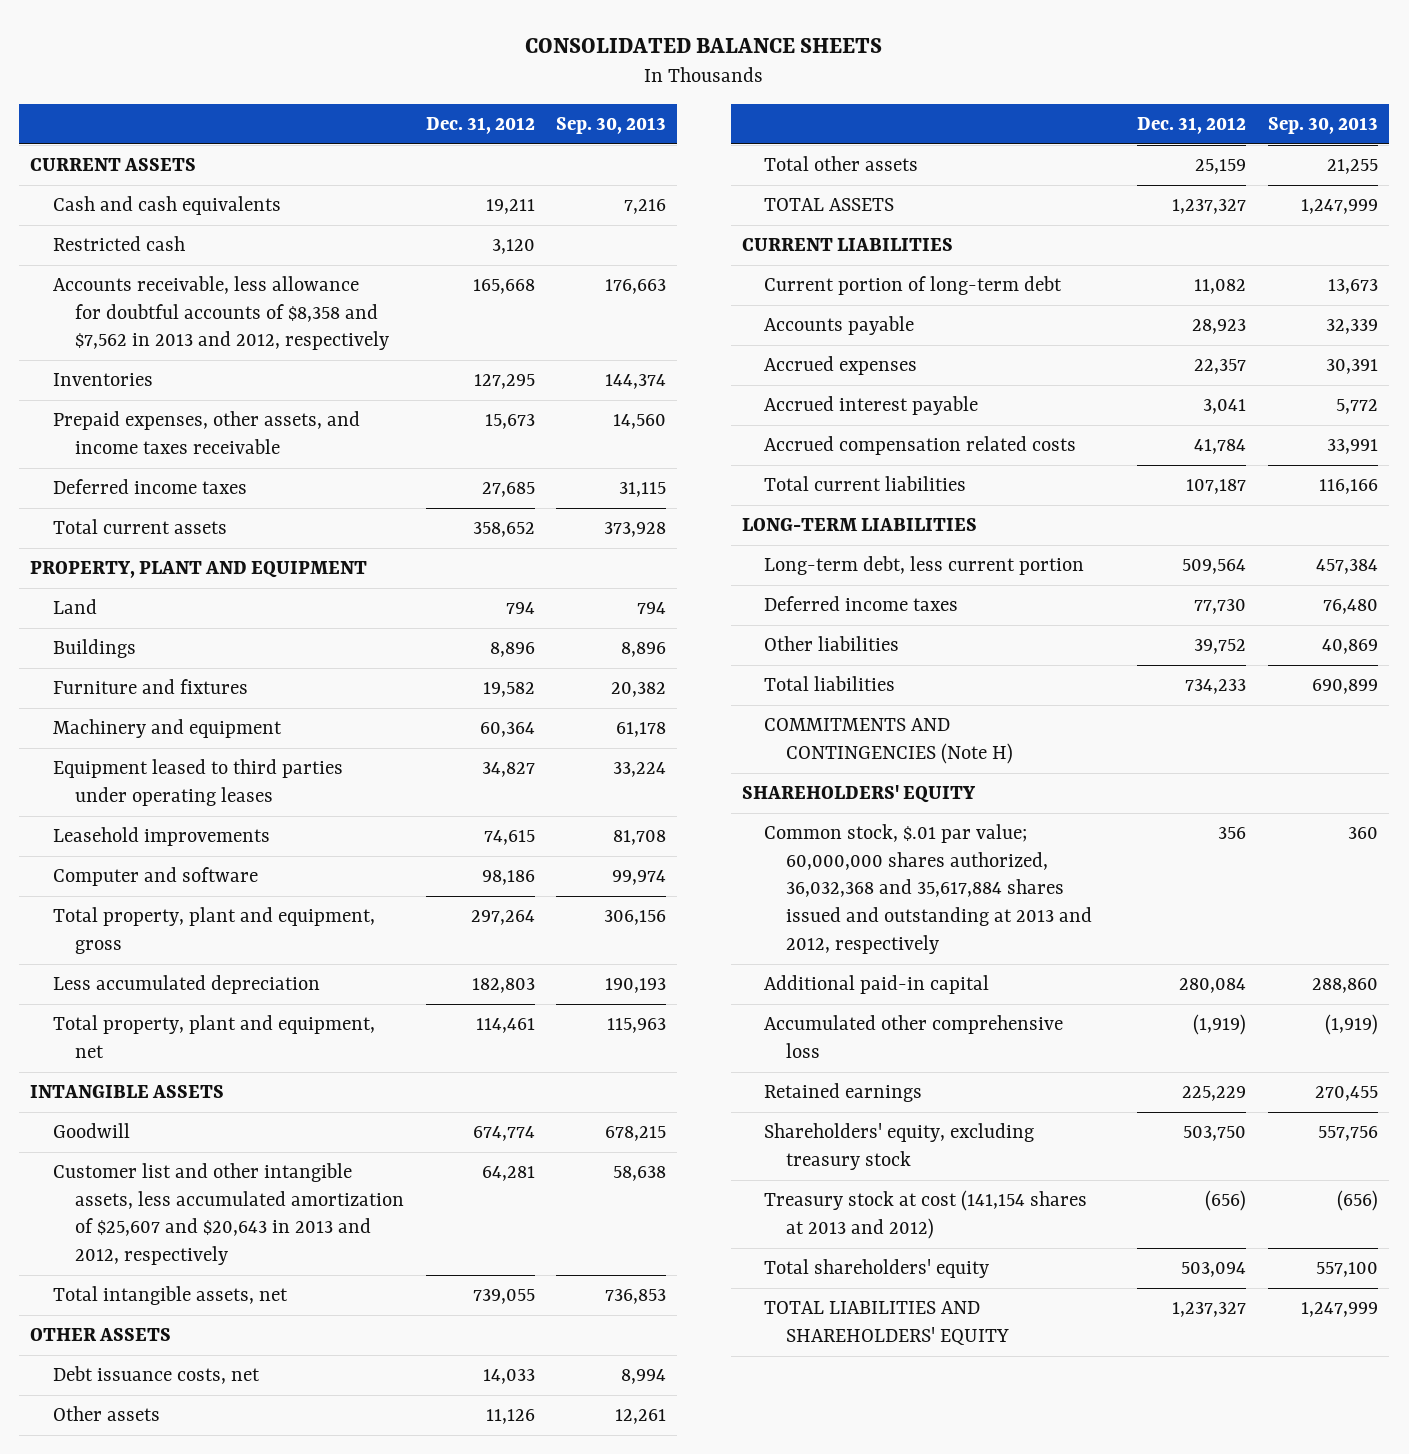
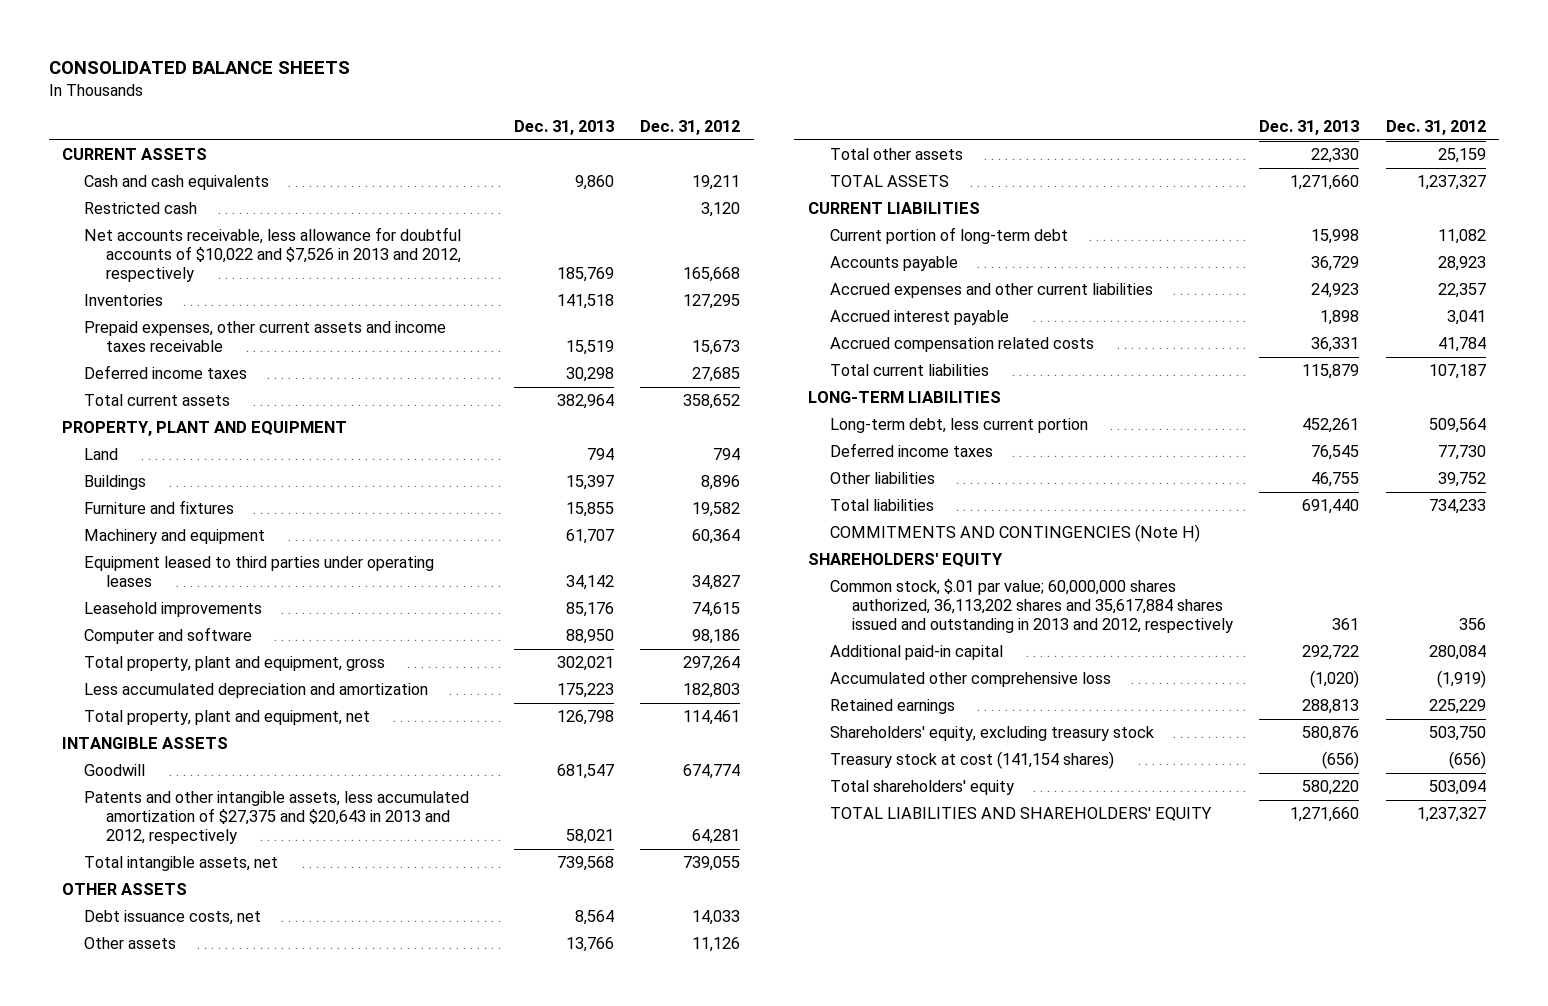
- | Dec. 31, 2012 | Sep. 30, 2013
+ | Dec. 31, 2013 | Dec. 31, 2012
- Accounts receivable, less allowance for doubtful accounts of $8,358 and $7,562 in 2013 and 2012, respectively | 165,668 | 176,663
+ Net accounts receivable, less allowance for doubtful accounts of $10,022 and $7,526 in 2013 and 2012, respectively | 185,769 | 165,668
- Prepaid expenses, other assets, and income taxes receivable | 15,673 | 14,560
+ Prepaid expenses, other current assets and income taxes receivable | 15,519 | 15,673
- Less accumulated depreciation | 182,803 | 190,193
+ Less accumulated depreciation and amortization | 175,223 | 182,803
- Customer list and other intangible assets, less accumulated amortization of $25,607 and $20,643 in 2013 and 2012, respectively | 64,281 | 58,638
+ Patents and other intangible assets, less accumulated amortization of $27,375 and $20,643 in 2013 and 2012, respectively | 58,021 | 64,281
- Accrued expenses | 22,357 | 30,391
+ Accrued expenses and other current liabilities | 24,923 | 22,357
- Common stock, $.01 par value; 60,000,000 shares authorized, 36,032,368 and 35,617,884 shares issued and outstanding at 2013 and 2012, respectively | 356 | 360
+ Common stock, $.01 par value; 60,000,000 shares authorized, 36,113,202 shares and 35,617,884 shares issued and outstanding in 2013 and 2012, respectively | 361 | 356
- Treasury stock at cost (141,154 shares at 2013 and 2012) | (656) | (656)
+ Treasury stock at cost (141,154 shares) | (656) | (656)

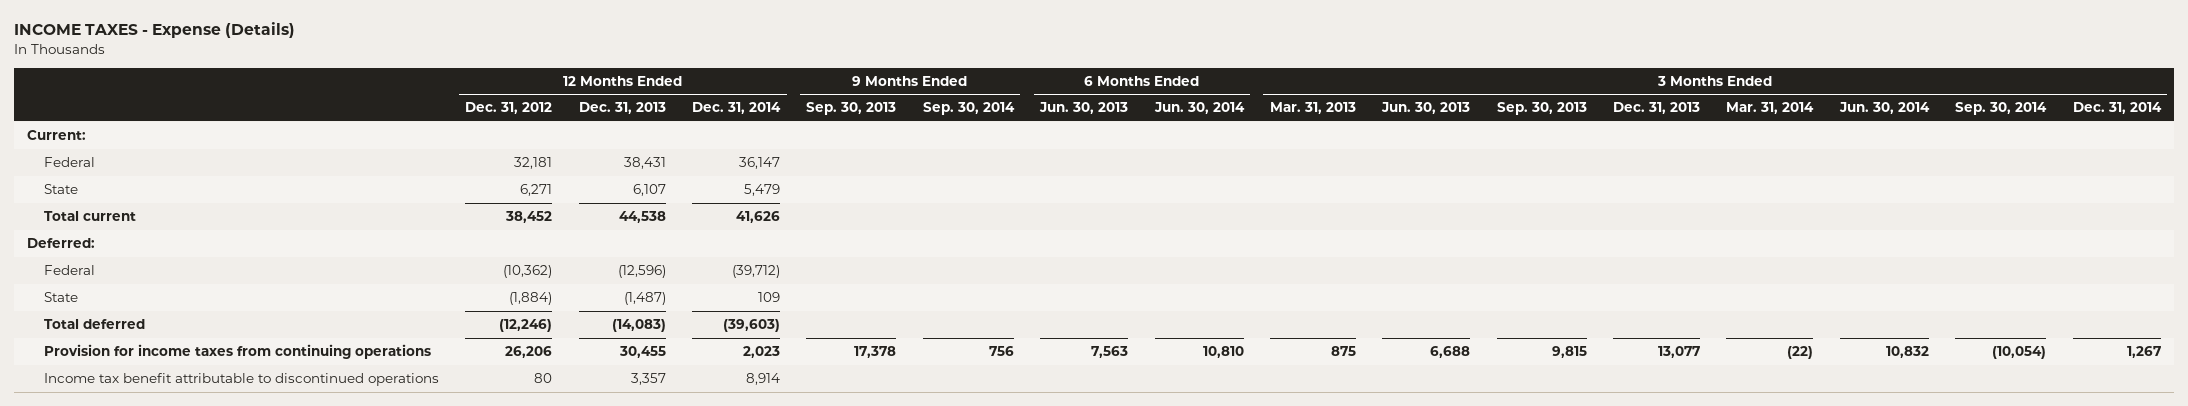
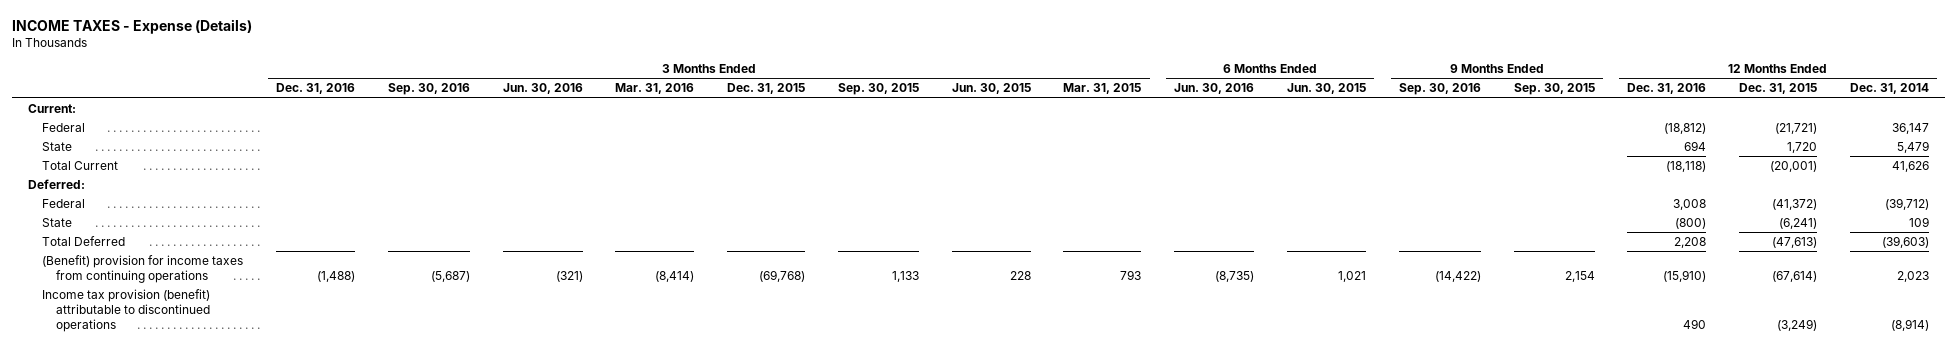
- | 12 Months Ended Dec. 31, 2012 | 12 Months Ended Dec. 31, 2013 | 12 Months Ended Dec. 31, 2014 | 9 Months Ended Sep. 30, 2013 | 9 Months Ended Sep. 30, 2014 | 6 Months Ended Jun. 30, 2013 | 6 Months Ended Jun. 30, 2014 | 3 Months Ended Mar. 31, 2013 | 3 Months Ended Jun. 30, 2013 | 3 Months Ended Sep. 30, 2013 | 3 Months Ended Dec. 31, 2013 | 3 Months Ended Mar. 31, 2014 | 3 Months Ended Jun. 30, 2014 | 3 Months Ended Sep. 30, 2014 | 3 Months Ended Dec. 31, 2014
+ | 3 Months Ended Dec. 31, 2016 | 3 Months Ended Sep. 30, 2016 | 3 Months Ended Jun. 30, 2016 | 3 Months Ended Mar. 31, 2016 | 3 Months Ended Dec. 31, 2015 | 3 Months Ended Sep. 30, 2015 | 3 Months Ended Jun. 30, 2015 | 3 Months Ended Mar. 31, 2015 | 6 Months Ended Jun. 30, 2016 | 6 Months Ended Jun. 30, 2015 | 9 Months Ended Sep. 30, 2016 | 9 Months Ended Sep. 30, 2015 | 12 Months Ended Dec. 31, 2016 | 12 Months Ended Dec. 31, 2015 | 12 Months Ended Dec. 31, 2014
- Total current | 38,452 | 44,538 | 41,626 | | | | | | | | | | | |
+ Total Current | | | | | | | | | | | | | (18,118) | (20,001) | 41,626
- Total deferred | (12,246) | (14,083) | (39,603) | | | | | | | | | | | |
- Provision for income taxes from continuing operations | 26,206 | 30,455 | 2,023 | 17,378 | 756 | 7,563 | 10,810 | 875 | 6,688 | 9,815 | 13,077 | (22) | 10,832 | (10,054) | 1,267
- Income tax benefit attributable to discontinued operations | 80 | 3,357 | 8,914 | | | | | | | | | | | |
+ Total Deferred | | | | | | | | | | | | | 2,208 | (47,613) | (39,603)
+ (Benefit) provision for income taxes from continuing operations | (1,488) | (5,687) | (321) | (8,414) | (69,768) | 1,133 | 228 | 793 | (8,735) | 1,021 | (14,422) | 2,154 | (15,910) | (67,614) | 2,023
+ Income tax provision (benefit) attributable to discontinued operations | | | | | | | | | | | | | 490 | (3,249) | (8,914)

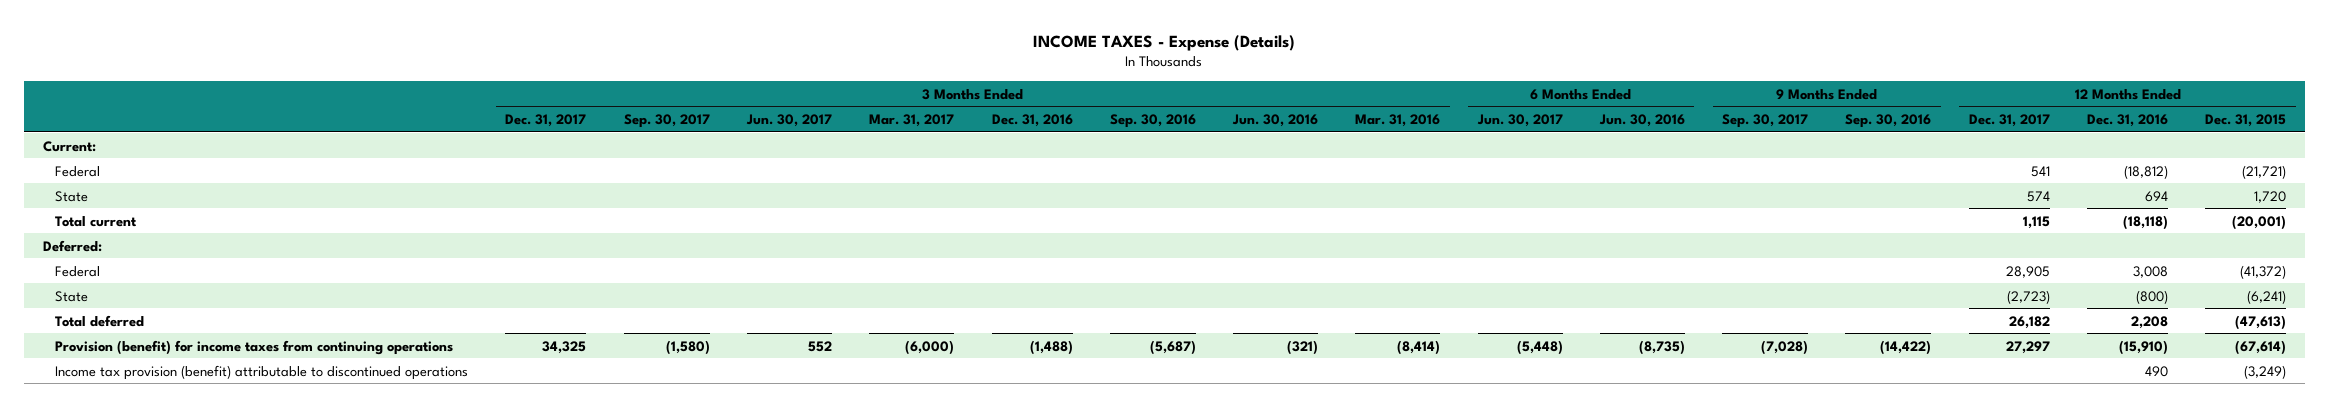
- | 3 Months Ended Dec. 31, 2016 | 3 Months Ended Sep. 30, 2016 | 3 Months Ended Jun. 30, 2016 | 3 Months Ended Mar. 31, 2016 | 3 Months Ended Dec. 31, 2015 | 3 Months Ended Sep. 30, 2015 | 3 Months Ended Jun. 30, 2015 | 3 Months Ended Mar. 31, 2015 | 6 Months Ended Jun. 30, 2016 | 6 Months Ended Jun. 30, 2015 | 9 Months Ended Sep. 30, 2016 | 9 Months Ended Sep. 30, 2015 | 12 Months Ended Dec. 31, 2016 | 12 Months Ended Dec. 31, 2015 | 12 Months Ended Dec. 31, 2014
+ | 3 Months Ended Dec. 31, 2017 | 3 Months Ended Sep. 30, 2017 | 3 Months Ended Jun. 30, 2017 | 3 Months Ended Mar. 31, 2017 | 3 Months Ended Dec. 31, 2016 | 3 Months Ended Sep. 30, 2016 | 3 Months Ended Jun. 30, 2016 | 3 Months Ended Mar. 31, 2016 | 6 Months Ended Jun. 30, 2017 | 6 Months Ended Jun. 30, 2016 | 9 Months Ended Sep. 30, 2017 | 9 Months Ended Sep. 30, 2016 | 12 Months Ended Dec. 31, 2017 | 12 Months Ended Dec. 31, 2016 | 12 Months Ended Dec. 31, 2015
- Total Current | | | | | | | | | | | | | (18,118) | (20,001) | 41,626
+ Total current | | | | | | | | | | | | | 1,115 | (18,118) | (20,001)
- Total Deferred | | | | | | | | | | | | | 2,208 | (47,613) | (39,603)
- (Benefit) provision for income taxes from continuing operations | (1,488) | (5,687) | (321) | (8,414) | (69,768) | 1,133 | 228 | 793 | (8,735) | 1,021 | (14,422) | 2,154 | (15,910) | (67,614) | 2,023
+ Total deferred | | | | | | | | | | | | | 26,182 | 2,208 | (47,613)
+ Provision (benefit) for income taxes from continuing operations | 34,325 | (1,580) | 552 | (6,000) | (1,488) | (5,687) | (321) | (8,414) | (5,448) | (8,735) | (7,028) | (14,422) | 27,297 | (15,910) | (67,614)

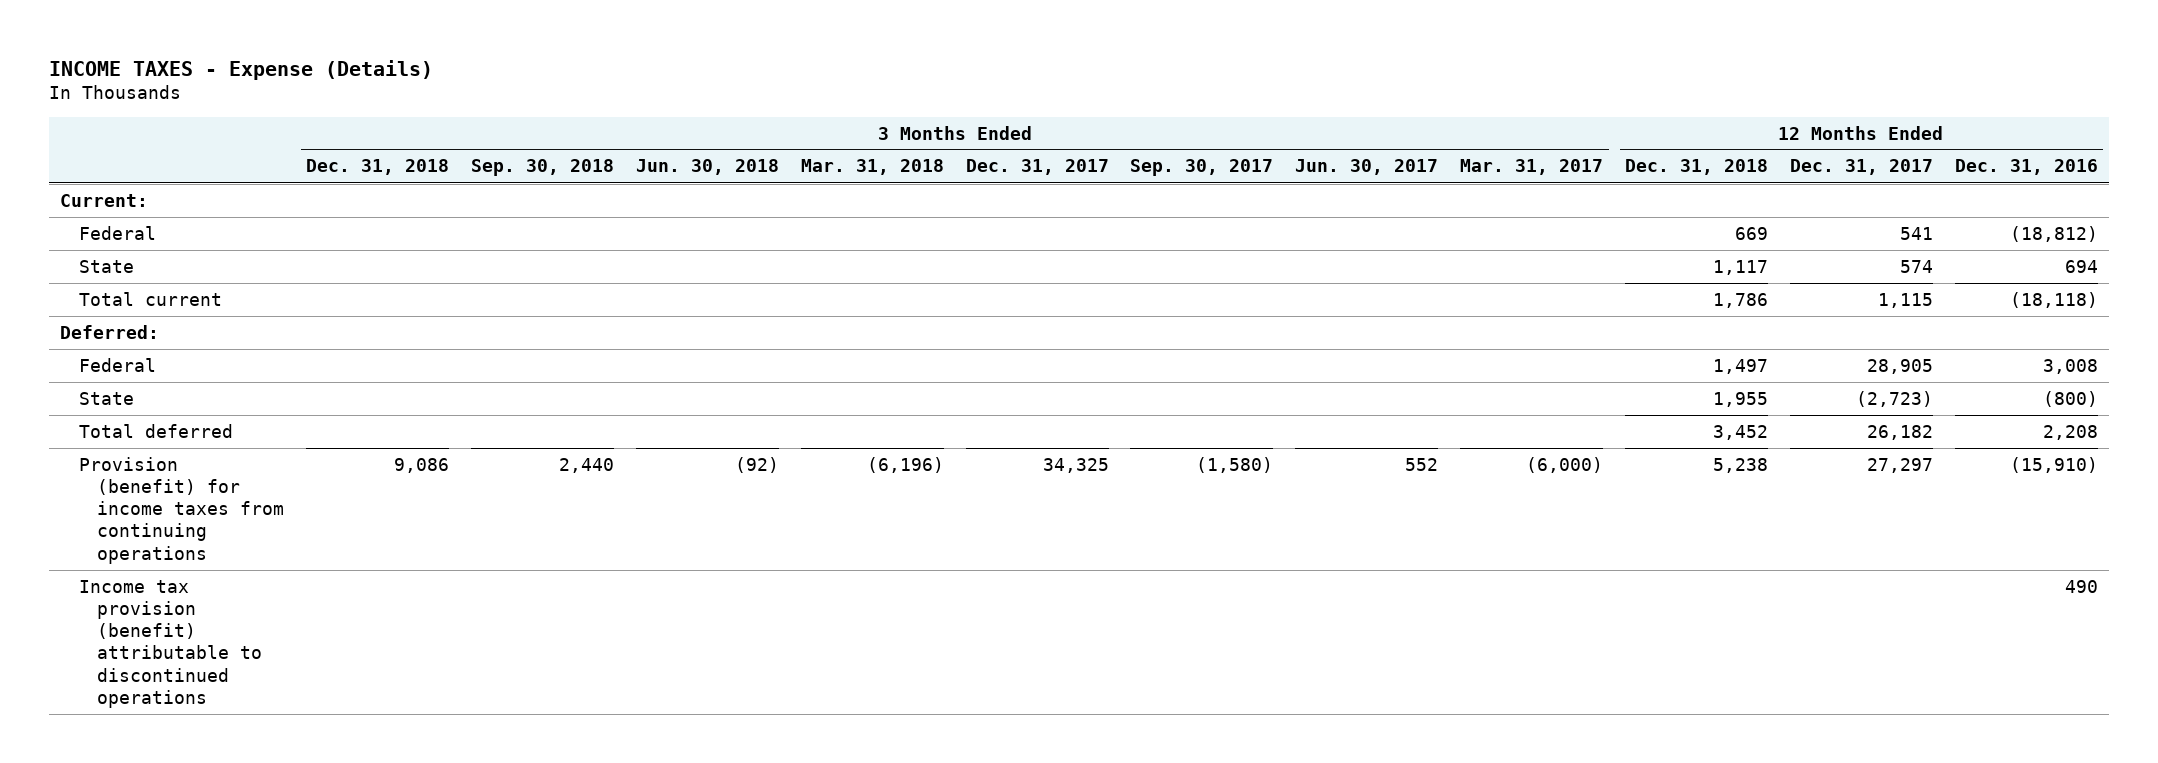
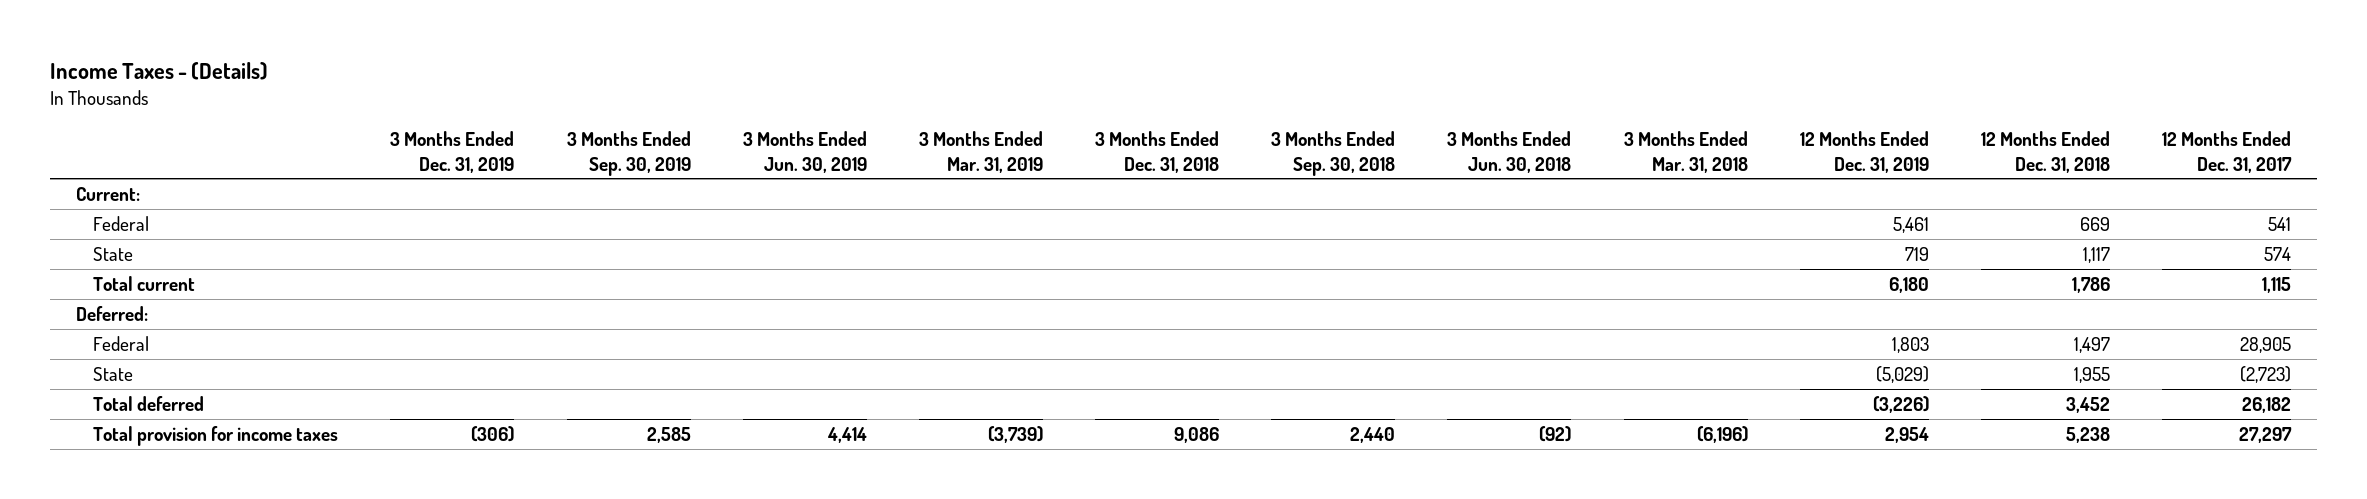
- INCOME TAXES - Expense (Details)
+ Income Taxes - (Details)
- | 3 Months Ended Dec. 31, 2018 | 3 Months Ended Sep. 30, 2018 | 3 Months Ended Jun. 30, 2018 | 3 Months Ended Mar. 31, 2018 | 3 Months Ended Dec. 31, 2017 | 3 Months Ended Sep. 30, 2017 | 3 Months Ended Jun. 30, 2017 | 3 Months Ended Mar. 31, 2017 | 12 Months Ended Dec. 31, 2018 | 12 Months Ended Dec. 31, 2017 | 12 Months Ended Dec. 31, 2016
+ | 3 Months Ended Dec. 31, 2019 | 3 Months Ended Sep. 30, 2019 | 3 Months Ended Jun. 30, 2019 | 3 Months Ended Mar. 31, 2019 | 3 Months Ended Dec. 31, 2018 | 3 Months Ended Sep. 30, 2018 | 3 Months Ended Jun. 30, 2018 | 3 Months Ended Mar. 31, 2018 | 12 Months Ended Dec. 31, 2019 | 12 Months Ended Dec. 31, 2018 | 12 Months Ended Dec. 31, 2017
- Provision (benefit) for income taxes from continuing operations | 9,086 | 2,440 | (92) | (6,196) | 34,325 | (1,580) | 552 | (6,000) | 5,238 | 27,297 | (15,910)
- Income tax provision (benefit) attributable to discontinued operations | | | | | | | | | | | 490
+ Total provision for income taxes | (306) | 2,585 | 4,414 | (3,739) | 9,086 | 2,440 | (92) | (6,196) | 2,954 | 5,238 | 27,297

